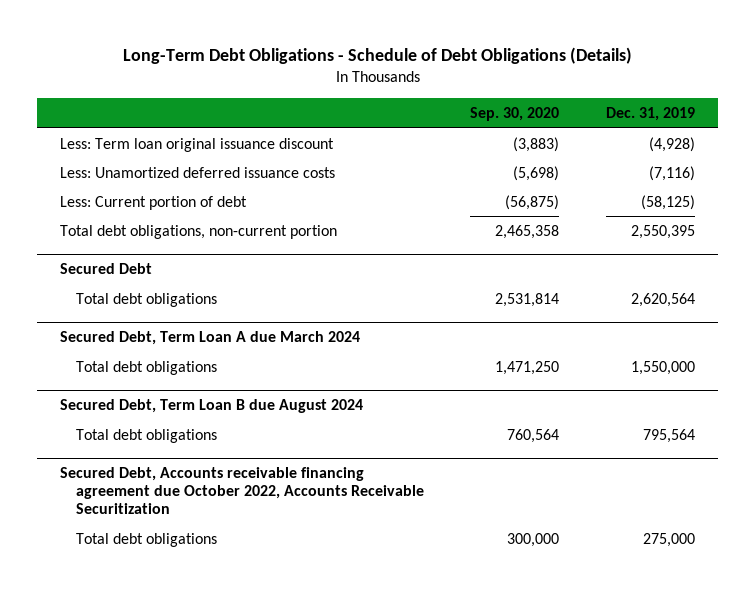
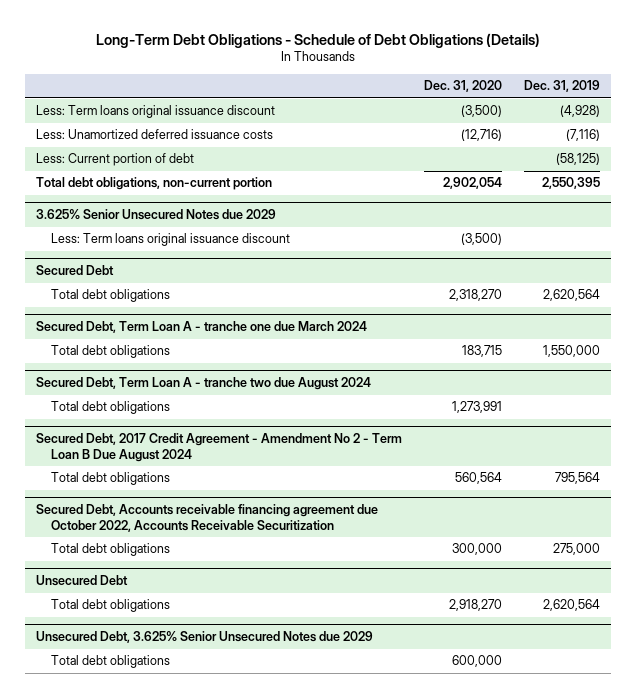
- | Sep. 30, 2020 | Dec. 31, 2019
+ | Dec. 31, 2020 | Dec. 31, 2019
- Less: Term loan original issuance discount | (3,883) | (4,928)
+ Less: Term loans original issuance discount | (3,500) | (4,928)
+ 3.625% Senior Unsecured Notes due 2029
+ Less: Term loans original issuance discount | (3,500) |
- Secured Debt, Term Loan A due March 2024
+ Secured Debt, Term Loan A - tranche one due March 2024
- Secured Debt, Term Loan B due August 2024
+ Secured Debt, Term Loan A - tranche two due August 2024
+ Total debt obligations | 1,273,991 |
+ Secured Debt, 2017 Credit Agreement - Amendment No 2 - Term Loan B Due August 2024
+ Unsecured Debt
+ Total debt obligations | 2,918,270 | 2,620,564
+ Unsecured Debt, 3.625% Senior Unsecured Notes due 2029
+ Total debt obligations | 600,000 |

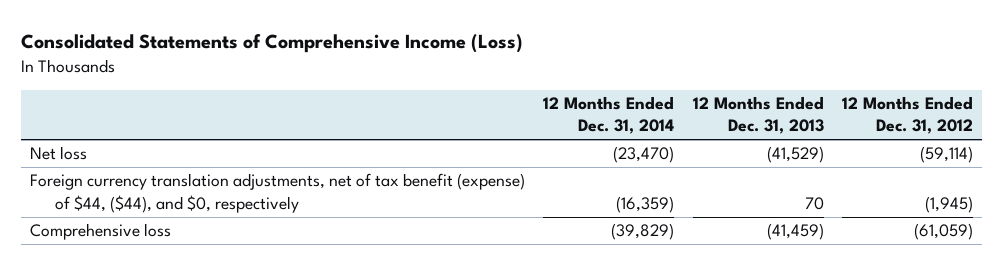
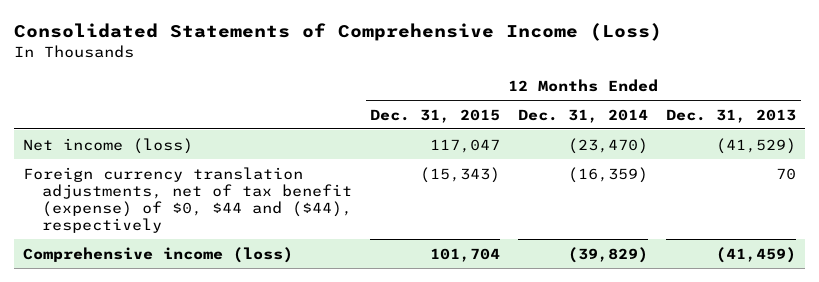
- | 12 Months Ended Dec. 31, 2014 | 12 Months Ended Dec. 31, 2013 | 12 Months Ended Dec. 31, 2012
+ | 12 Months Ended Dec. 31, 2015 | 12 Months Ended Dec. 31, 2014 | 12 Months Ended Dec. 31, 2013
- Net loss | (23,470) | (41,529) | (59,114)
- Foreign currency translation adjustments, net of tax benefit (expense) of $44, ($44), and $0, respectively | (16,359) | 70 | (1,945)
- Comprehensive loss | (39,829) | (41,459) | (61,059)
+ Net income (loss) | 117,047 | (23,470) | (41,529)
+ Foreign currency translation adjustments, net of tax benefit (expense) of $0, $44 and ($44), respectively | (15,343) | (16,359) | 70
+ Comprehensive income (loss) | 101,704 | (39,829) | (41,459)

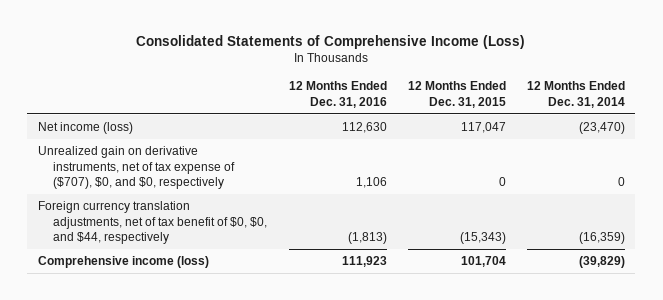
- | 12 Months Ended Dec. 31, 2015 | 12 Months Ended Dec. 31, 2014 | 12 Months Ended Dec. 31, 2013
+ | 12 Months Ended Dec. 31, 2016 | 12 Months Ended Dec. 31, 2015 | 12 Months Ended Dec. 31, 2014
- Foreign currency translation adjustments, net of tax benefit (expense) of $0, $44 and ($44), respectively | (15,343) | (16,359) | 70
+ Unrealized gain on derivative instruments, net of tax expense of ($707), $0, and $0, respectively | 1,106 | 0 | 0
+ Foreign currency translation adjustments, net of tax benefit of $0, $0, and $44, respectively | (1,813) | (15,343) | (16,359)

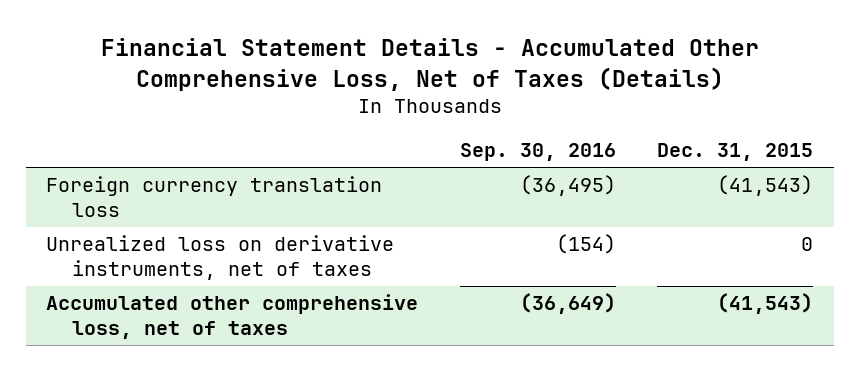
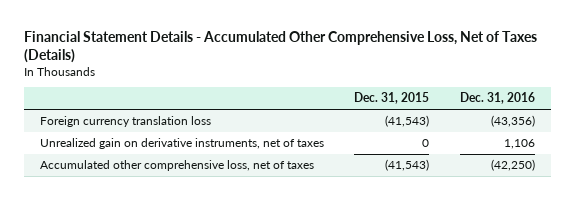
- | Sep. 30, 2016 | Dec. 31, 2015
+ | Dec. 31, 2015 | Dec. 31, 2016
- Unrealized loss on derivative instruments, net of taxes | (154) | 0
+ Unrealized gain on derivative instruments, net of taxes | 0 | 1,106

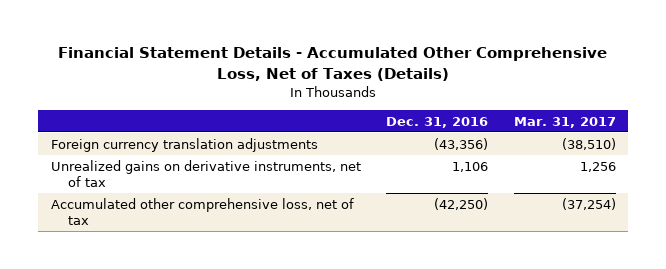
- | Dec. 31, 2015 | Dec. 31, 2016
+ | Dec. 31, 2016 | Mar. 31, 2017
- Foreign currency translation loss | (41,543) | (43,356)
- Unrealized gain on derivative instruments, net of taxes | 0 | 1,106
- Accumulated other comprehensive loss, net of taxes | (41,543) | (42,250)
+ Foreign currency translation adjustments | (43,356) | (38,510)
+ Unrealized gains on derivative instruments, net of tax | 1,106 | 1,256
+ Accumulated other comprehensive loss, net of tax | (42,250) | (37,254)

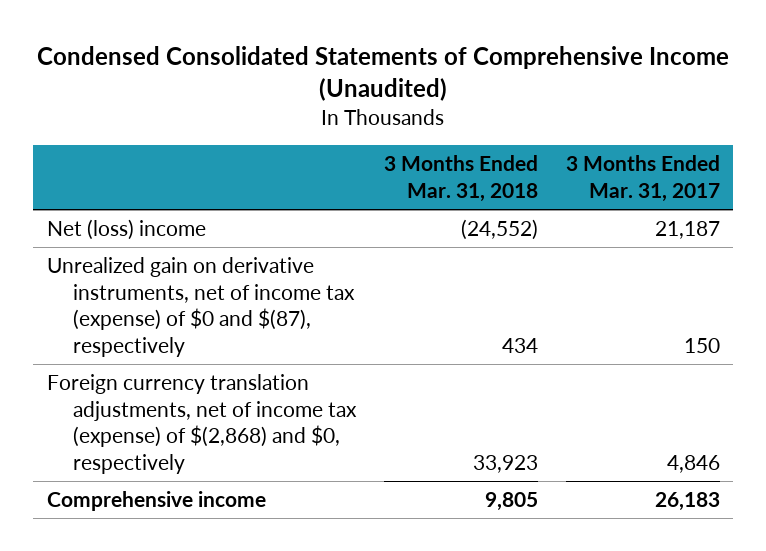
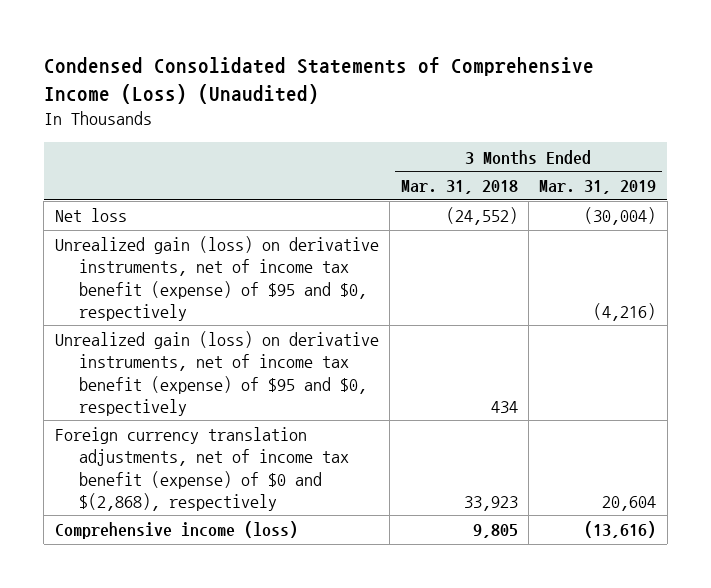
- Condensed Consolidated Statements of Comprehensive Income (Unaudited)
+ Condensed Consolidated Statements of Comprehensive Income (Loss) (Unaudited)
- | 3 Months Ended Mar. 31, 2018 | 3 Months Ended Mar. 31, 2017
+ | 3 Months Ended Mar. 31, 2018 | 3 Months Ended Mar. 31, 2019
- Net (loss) income | (24,552) | 21,187
- Unrealized gain on derivative instruments, net of income tax (expense) of $0 and $(87), respectively | 434 | 150
- Foreign currency translation adjustments, net of income tax (expense) of $(2,868) and $0, respectively | 33,923 | 4,846
- Comprehensive income | 9,805 | 26,183
+ Net loss | (24,552) | (30,004)
+ Unrealized gain (loss) on derivative instruments, net of income tax benefit (expense) of $95 and $0, respectively | | (4,216)
+ Unrealized gain (loss) on derivative instruments, net of income tax benefit (expense) of $95 and $0, respectively | 434 |
+ Foreign currency translation adjustments, net of income tax benefit (expense) of $0 and $(2,868), respectively | 33,923 | 20,604
+ Comprehensive income (loss) | 9,805 | (13,616)

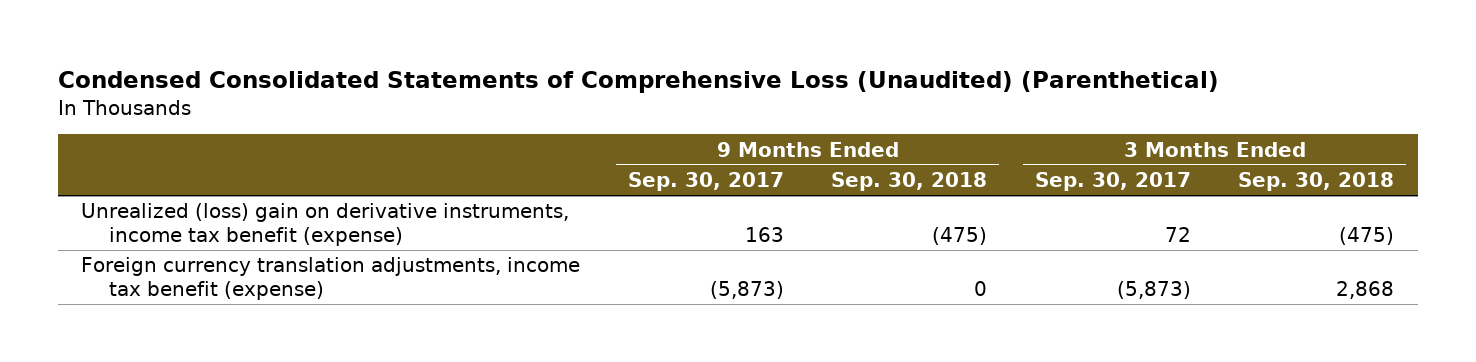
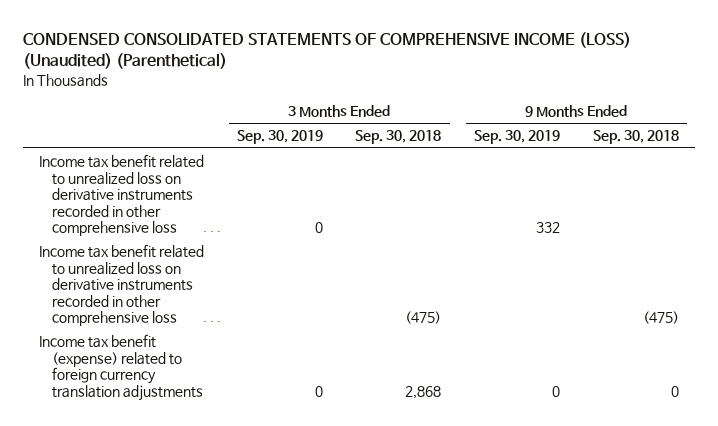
- Condensed Consolidated Statements of Comprehensive Loss (Unaudited) (Parenthetical)
+ CONDENSED CONSOLIDATED STATEMENTS OF COMPREHENSIVE INCOME (LOSS) (Unaudited) (Parenthetical)
- | 9 Months Ended Sep. 30, 2017 | 9 Months Ended Sep. 30, 2018 | 3 Months Ended Sep. 30, 2017 | 3 Months Ended Sep. 30, 2018
+ | 3 Months Ended Sep. 30, 2019 | 3 Months Ended Sep. 30, 2018 | 9 Months Ended Sep. 30, 2019 | 9 Months Ended Sep. 30, 2018
- Unrealized (loss) gain on derivative instruments, income tax benefit (expense) | 163 | (475) | 72 | (475)
- Foreign currency translation adjustments, income tax benefit (expense) | (5,873) | 0 | (5,873) | 2,868
+ Income tax benefit related to unrealized loss on derivative instruments recorded in other comprehensive loss | 0 | | 332 |
+ Income tax benefit related to unrealized loss on derivative instruments recorded in other comprehensive loss | | (475) | | (475)
+ Income tax benefit (expense) related to foreign currency translation adjustments | 0 | 2,868 | 0 | 0

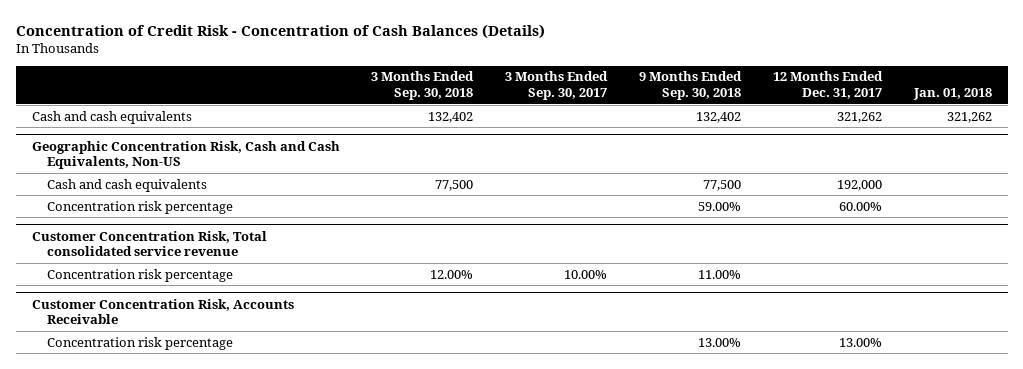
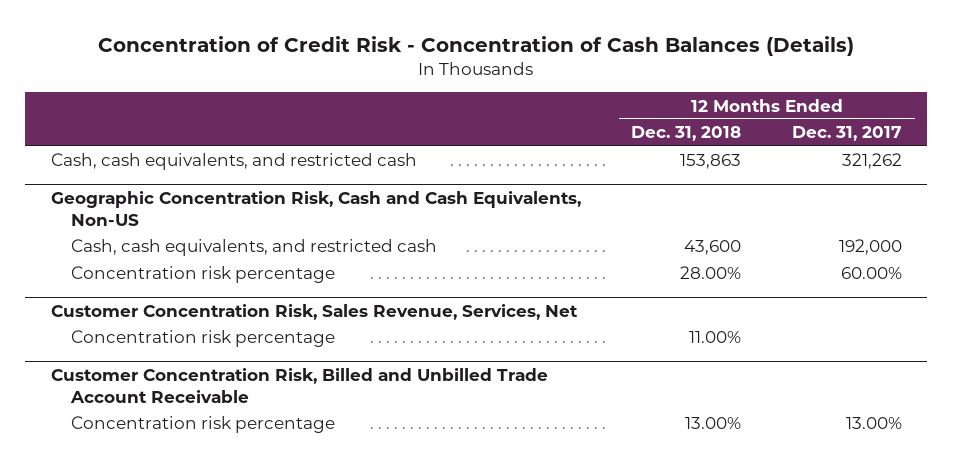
- | 3 Months Ended Sep. 30, 2018 | 3 Months Ended Sep. 30, 2017 | 9 Months Ended Sep. 30, 2018 | 12 Months Ended Dec. 31, 2017 | Jan. 01, 2018
+ | 12 Months Ended Dec. 31, 2018 | 12 Months Ended Dec. 31, 2017
- Cash and cash equivalents | 132,402 | | 132,402 | 321,262 | 321,262
+ Cash, cash equivalents, and restricted cash | 153,863 | 321,262
@ Geographic Concentration Risk, Cash and Cash Equivalents, Non-US
- Cash and cash equivalents | 77,500 | | 77,500 | 192,000 |
+ Cash, cash equivalents, and restricted cash | 43,600 | 192,000
- Customer Concentration Risk, Total consolidated service revenue
+ Customer Concentration Risk, Sales Revenue, Services, Net
- Customer Concentration Risk, Accounts Receivable
+ Customer Concentration Risk, Billed and Unbilled Trade Account Receivable

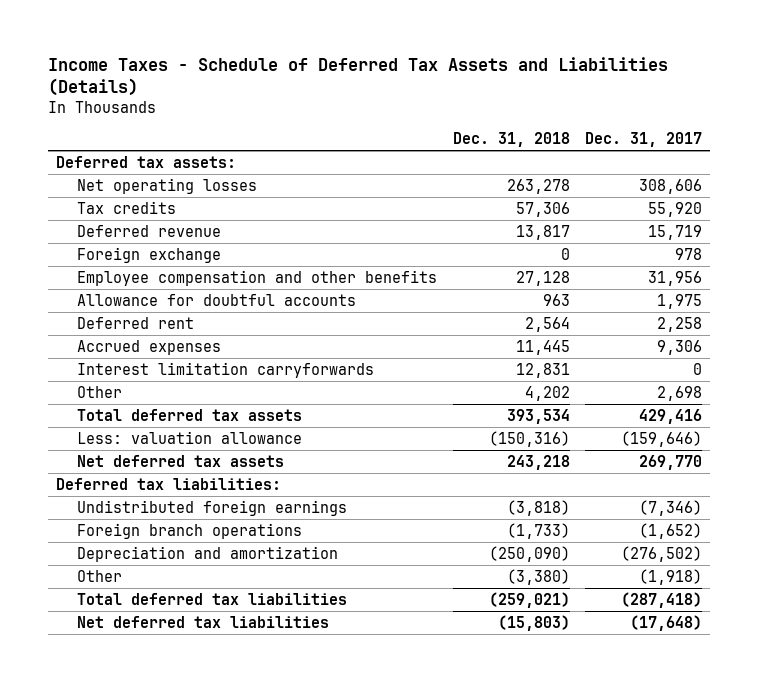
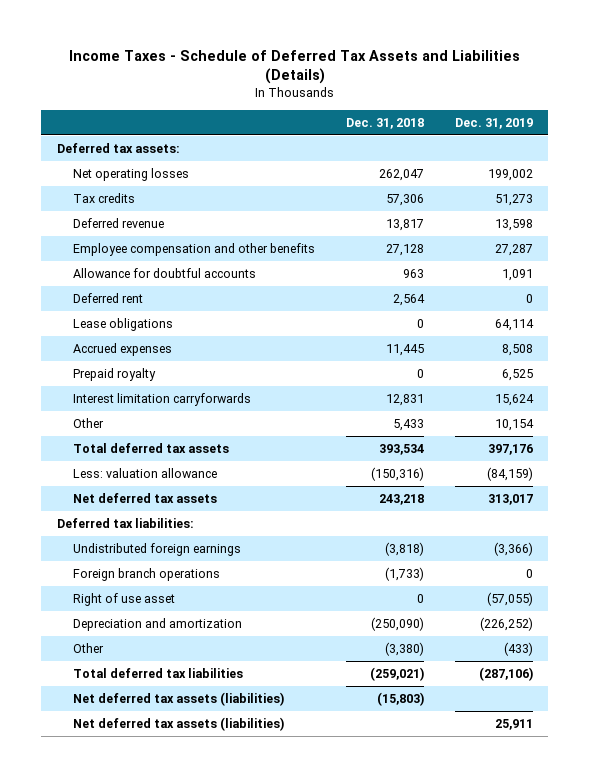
- | Dec. 31, 2018 | Dec. 31, 2017
+ | Dec. 31, 2018 | Dec. 31, 2019
- Net operating losses | 263,278 | 308,606
+ Net operating losses | 262,047 | 199,002
- Foreign exchange | 0 | 978
+ Lease obligations | 0 | 64,114
+ Prepaid royalty | 0 | 6,525
- Other | 4,202 | 2,698
+ Other | 5,433 | 10,154
+ Right of use asset | 0 | (57,055)
- Net deferred tax liabilities | (15,803) | (17,648)
+ Net deferred tax assets (liabilities) | (15,803) |
+ Net deferred tax assets (liabilities) | | 25,911

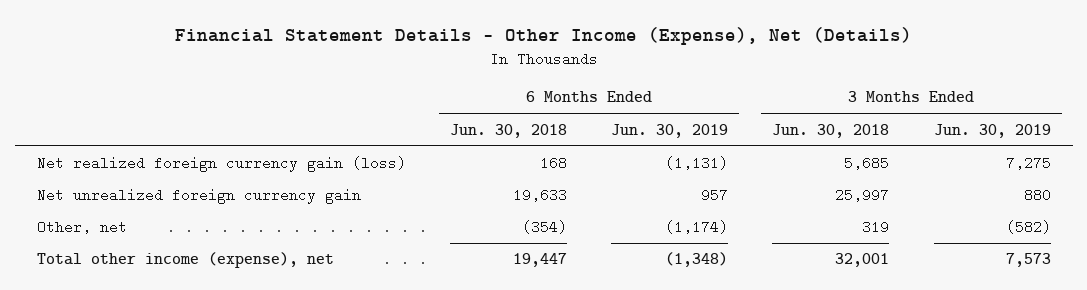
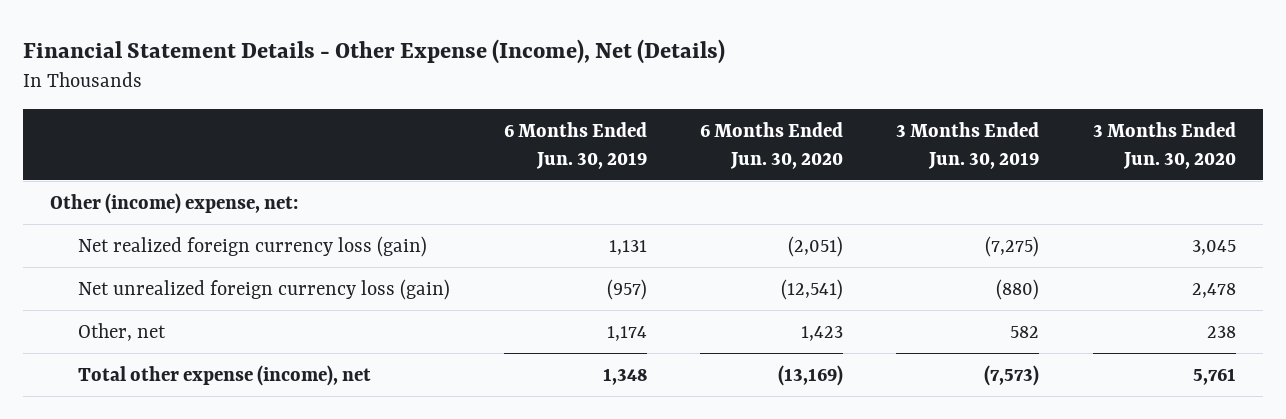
- Financial Statement Details - Other Income (Expense), Net (Details)
+ Financial Statement Details - Other Expense (Income), Net (Details)
- | 6 Months Ended Jun. 30, 2018 | 6 Months Ended Jun. 30, 2019 | 3 Months Ended Jun. 30, 2018 | 3 Months Ended Jun. 30, 2019
+ | 6 Months Ended Jun. 30, 2019 | 6 Months Ended Jun. 30, 2020 | 3 Months Ended Jun. 30, 2019 | 3 Months Ended Jun. 30, 2020
- Net realized foreign currency gain (loss) | 168 | (1,131) | 5,685 | 7,275
- Net unrealized foreign currency gain | 19,633 | 957 | 25,997 | 880
- Other, net | (354) | (1,174) | 319 | (582)
- Total other income (expense), net | 19,447 | (1,348) | 32,001 | 7,573
+ Other (income) expense, net:
+ Net realized foreign currency loss (gain) | 1,131 | (2,051) | (7,275) | 3,045
+ Net unrealized foreign currency loss (gain) | (957) | (12,541) | (880) | 2,478
+ Other, net | 1,174 | 1,423 | 582 | 238
+ Total other expense (income), net | 1,348 | (13,169) | (7,573) | 5,761

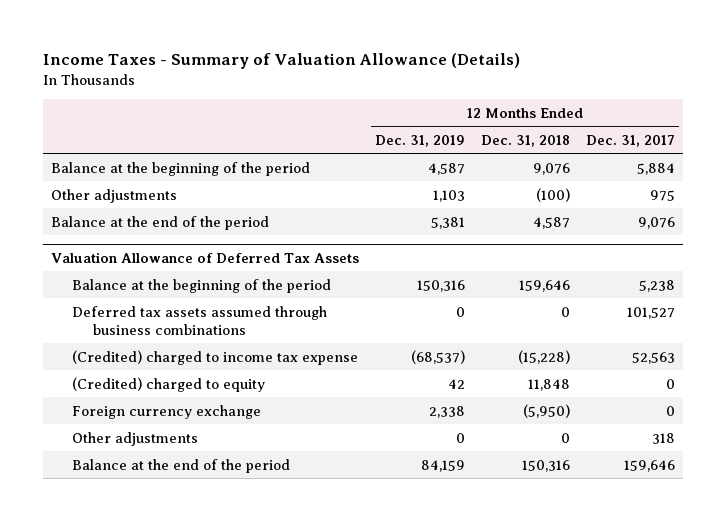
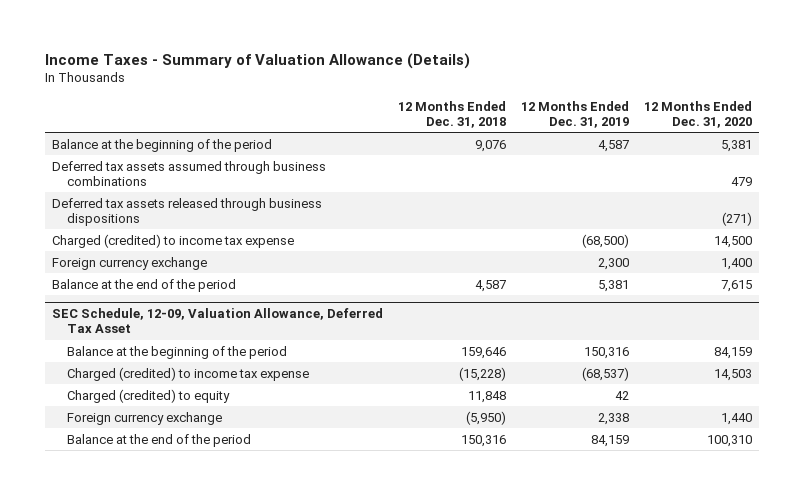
- | 12 Months Ended Dec. 31, 2019 | 12 Months Ended Dec. 31, 2018 | 12 Months Ended Dec. 31, 2017
+ | 12 Months Ended Dec. 31, 2018 | 12 Months Ended Dec. 31, 2019 | 12 Months Ended Dec. 31, 2020
- Other adjustments | 1,103 | (100) | 975
+ Deferred tax assets assumed through business combinations | | | 479
+ Deferred tax assets released through business dispositions | | | (271)
+ Charged (credited) to income tax expense | | (68,500) | 14,500
+ Foreign currency exchange | | 2,300 | 1,400
- Valuation Allowance of Deferred Tax Assets
+ SEC Schedule, 12-09, Valuation Allowance, Deferred Tax Asset
- Deferred tax assets assumed through business combinations | 0 | 0 | 101,527
- (Credited) charged to income tax expense | (68,537) | (15,228) | 52,563
- (Credited) charged to equity | 42 | 11,848 | 0
+ Charged (credited) to income tax expense | (15,228) | (68,537) | 14,503
+ Charged (credited) to equity | 11,848 | 42 |
- Other adjustments | 0 | 0 | 318

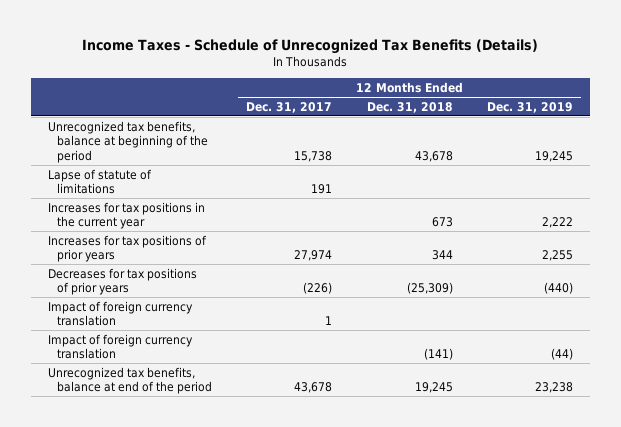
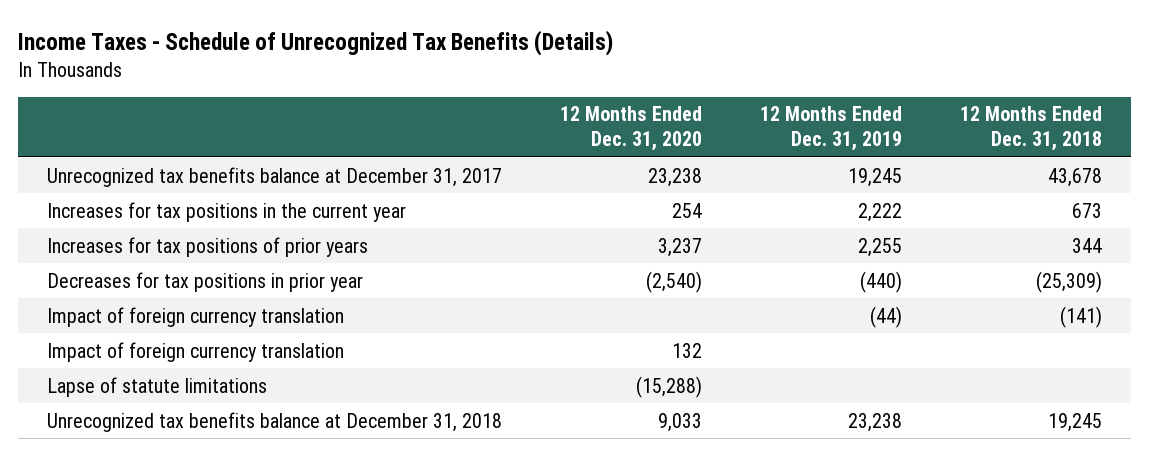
- | 12 Months Ended Dec. 31, 2017 | 12 Months Ended Dec. 31, 2018 | 12 Months Ended Dec. 31, 2019
+ | 12 Months Ended Dec. 31, 2020 | 12 Months Ended Dec. 31, 2019 | 12 Months Ended Dec. 31, 2018
- Unrecognized tax benefits, balance at beginning of the period | 15,738 | 43,678 | 19,245
- Lapse of statute of limitations | 191 | |
+ Unrecognized tax benefits balance at December 31, 2017 | 23,238 | 19,245 | 43,678
- Decreases for tax positions of prior years | (226) | (25,309) | (440)
+ Decreases for tax positions in prior year | (2,540) | (440) | (25,309)
- Unrecognized tax benefits, balance at end of the period | 43,678 | 19,245 | 23,238
moved down: Impact of foreign currency translation | 132 | |
+ Lapse of statute limitations | (15,288) | |
+ Unrecognized tax benefits balance at December 31, 2018 | 9,033 | 23,238 | 19,245

